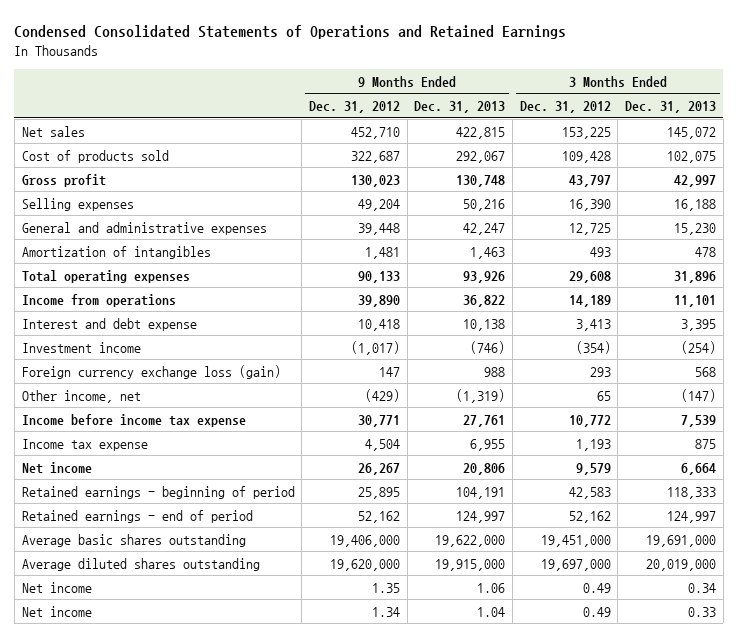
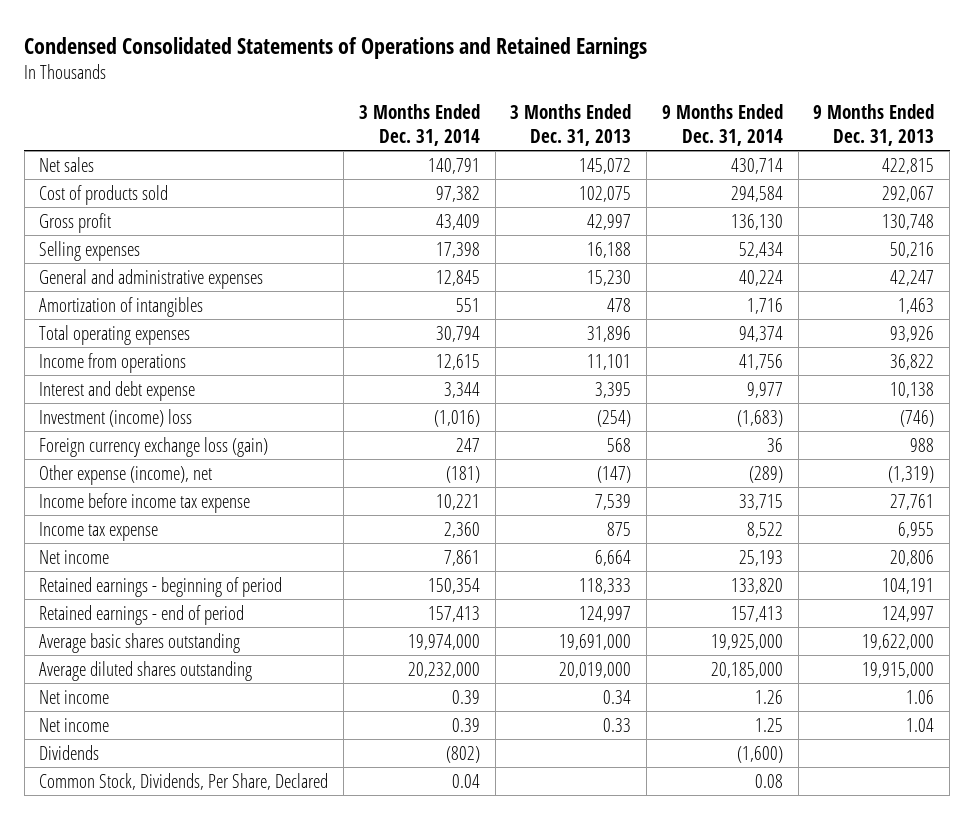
- | 9 Months Ended Dec. 31, 2012 | 9 Months Ended Dec. 31, 2013 | 3 Months Ended Dec. 31, 2012 | 3 Months Ended Dec. 31, 2013
+ | 3 Months Ended Dec. 31, 2014 | 3 Months Ended Dec. 31, 2013 | 9 Months Ended Dec. 31, 2014 | 9 Months Ended Dec. 31, 2013
- Investment income | (1,017) | (746) | (354) | (254)
+ Investment (income) loss | (1,016) | (254) | (1,683) | (746)
- Other income, net | (429) | (1,319) | 65 | (147)
+ Other expense (income), net | (181) | (147) | (289) | (1,319)
+ Dividends | (802) | | (1,600) |
+ Common Stock, Dividends, Per Share, Declared | 0.04 | | 0.08 |

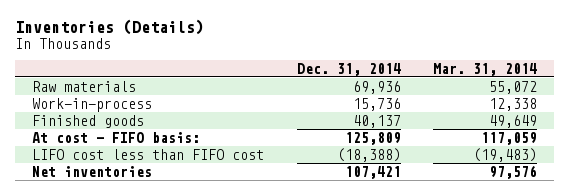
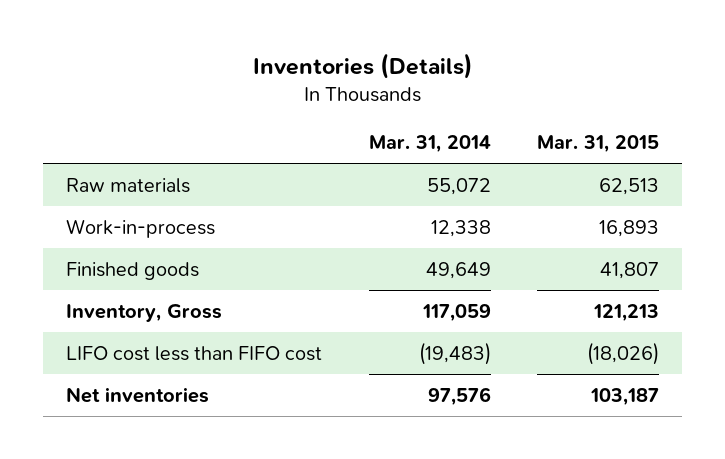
- | Dec. 31, 2014 | Mar. 31, 2014
+ | Mar. 31, 2014 | Mar. 31, 2015
- At cost - FIFO basis: | 125,809 | 117,059
+ Inventory, Gross | 117,059 | 121,213

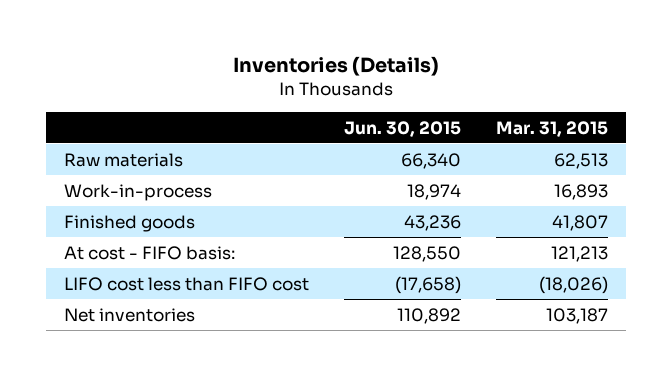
- | Mar. 31, 2014 | Mar. 31, 2015
+ | Jun. 30, 2015 | Mar. 31, 2015
- Inventory, Gross | 117,059 | 121,213
+ At cost - FIFO basis: | 128,550 | 121,213

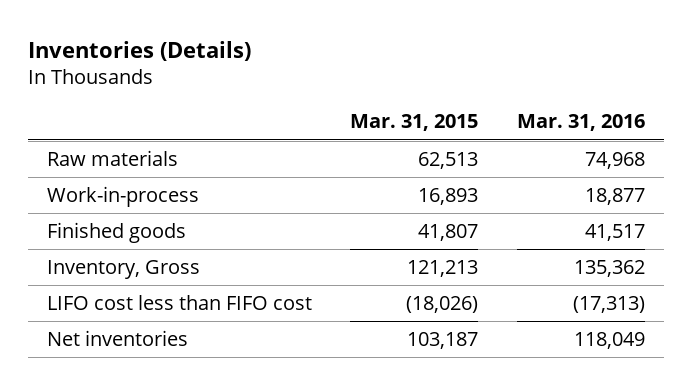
- | Jun. 30, 2015 | Mar. 31, 2015
+ | Mar. 31, 2015 | Mar. 31, 2016
- At cost - FIFO basis: | 128,550 | 121,213
+ Inventory, Gross | 121,213 | 135,362

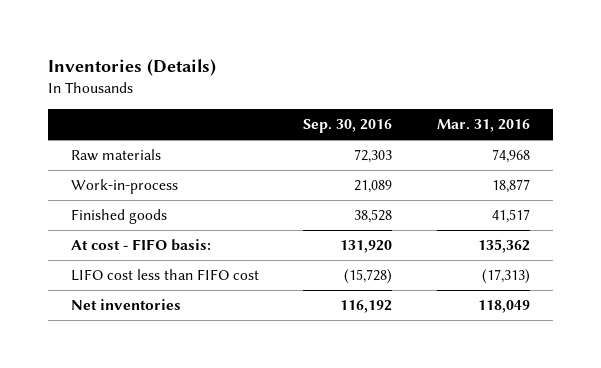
- | Mar. 31, 2015 | Mar. 31, 2016
+ | Sep. 30, 2016 | Mar. 31, 2016
- Inventory, Gross | 121,213 | 135,362
+ At cost - FIFO basis: | 131,920 | 135,362

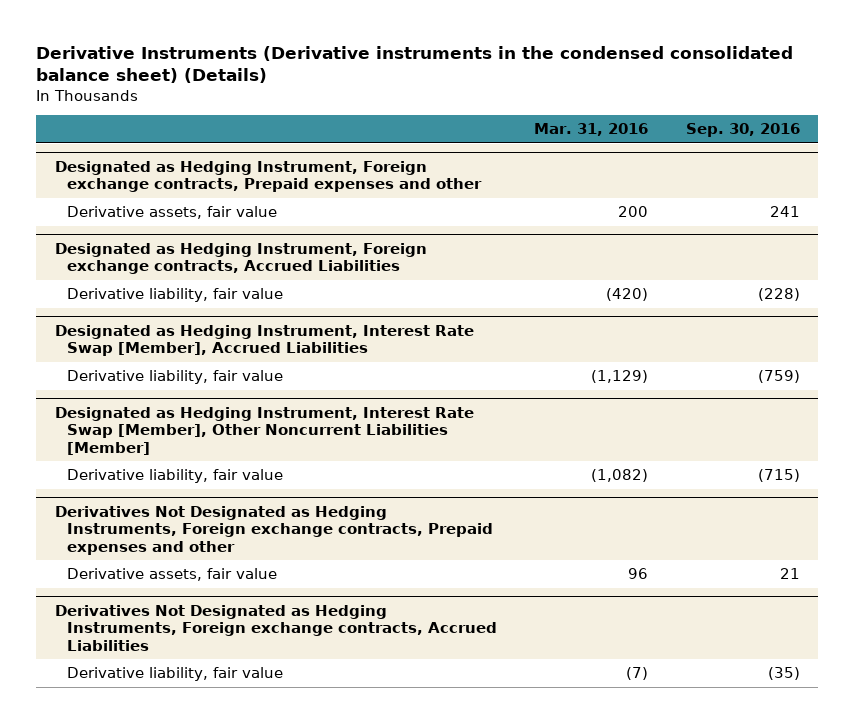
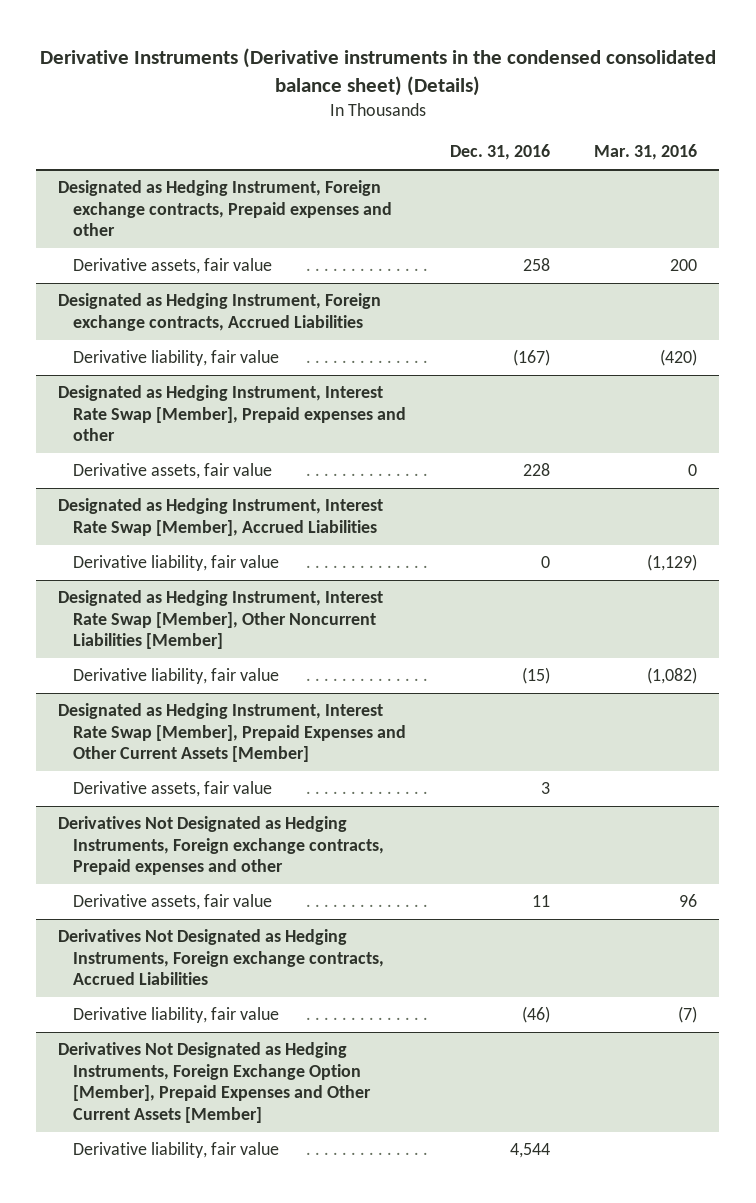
- | Mar. 31, 2016 | Sep. 30, 2016
+ | Dec. 31, 2016 | Mar. 31, 2016
+ Designated as Hedging Instrument, Interest Rate Swap [Member], Prepaid expenses and other
+ Derivative assets, fair value | 228 | 0
+ Designated as Hedging Instrument, Interest Rate Swap [Member], Prepaid Expenses and Other Current Assets [Member]
+ Derivative assets, fair value | 3 |
+ Derivatives Not Designated as Hedging Instruments, Foreign Exchange Option [Member], Prepaid Expenses and Other Current Assets [Member]
+ Derivative liability, fair value | 4,544 |

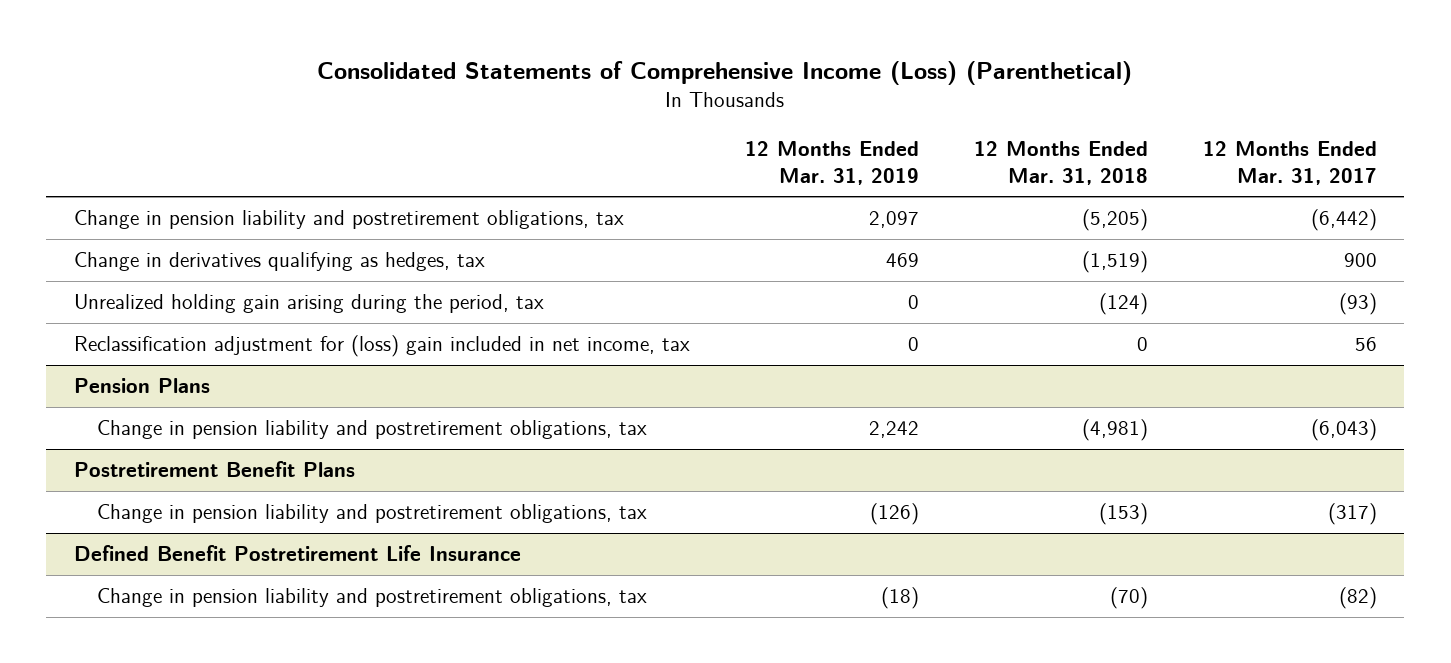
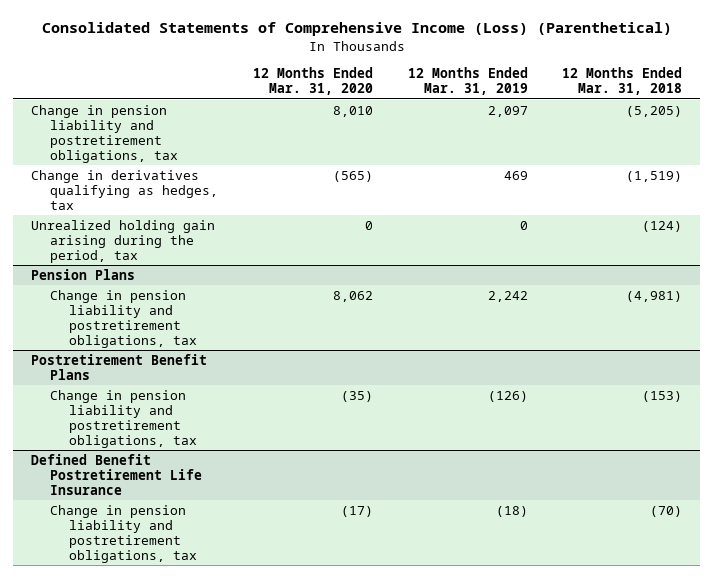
- | 12 Months Ended Mar. 31, 2019 | 12 Months Ended Mar. 31, 2018 | 12 Months Ended Mar. 31, 2017
+ | 12 Months Ended Mar. 31, 2020 | 12 Months Ended Mar. 31, 2019 | 12 Months Ended Mar. 31, 2018
- Reclassification adjustment for (loss) gain included in net income, tax | 0 | 0 | 56

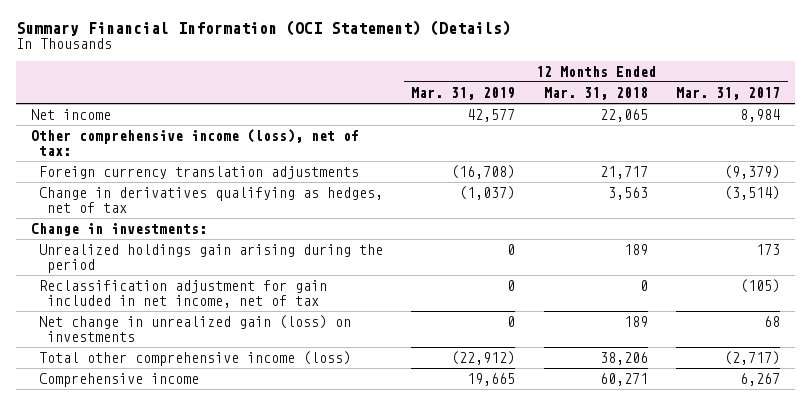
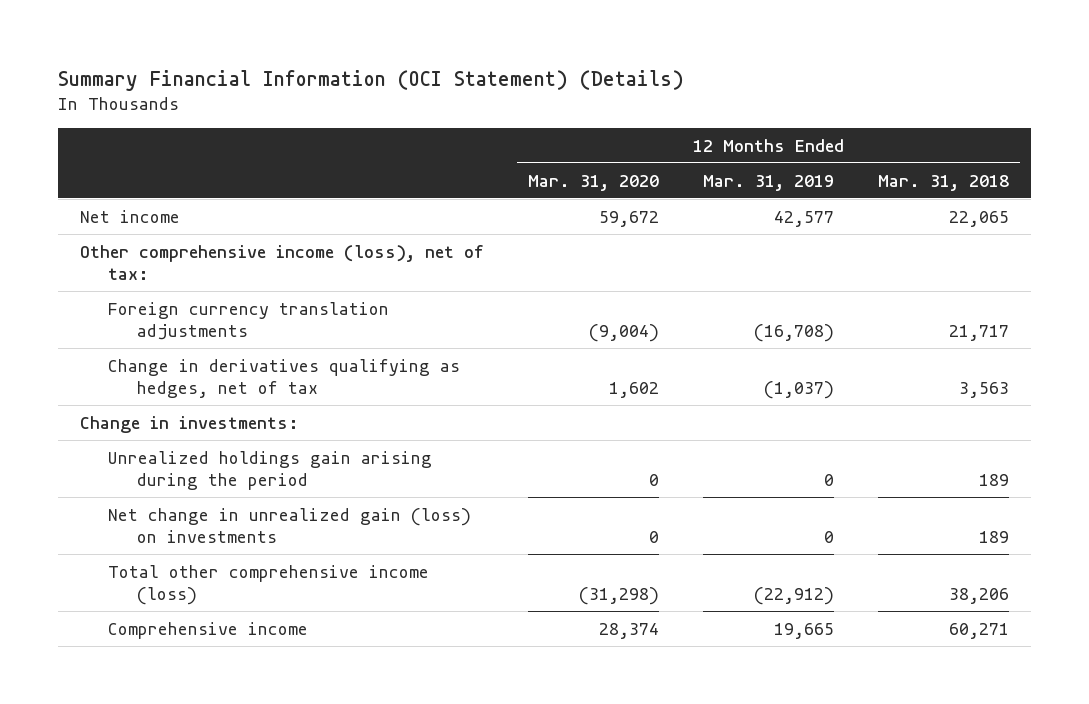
- | 12 Months Ended Mar. 31, 2019 | 12 Months Ended Mar. 31, 2018 | 12 Months Ended Mar. 31, 2017
+ | 12 Months Ended Mar. 31, 2020 | 12 Months Ended Mar. 31, 2019 | 12 Months Ended Mar. 31, 2018
- Reclassification adjustment for gain included in net income, net of tax | 0 | 0 | (105)

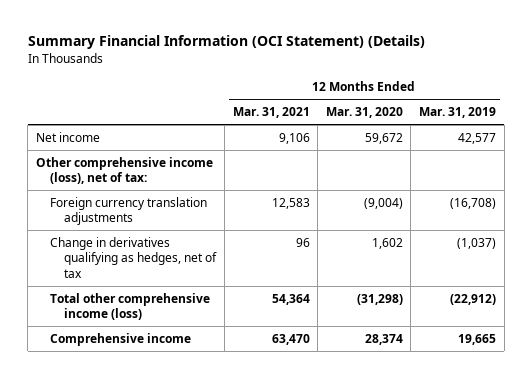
- | 12 Months Ended Mar. 31, 2020 | 12 Months Ended Mar. 31, 2019 | 12 Months Ended Mar. 31, 2018
+ | 12 Months Ended Mar. 31, 2021 | 12 Months Ended Mar. 31, 2020 | 12 Months Ended Mar. 31, 2019
- Change in investments:
- Unrealized holdings gain arising during the period | 0 | 0 | 189
- Net change in unrealized gain (loss) on investments | 0 | 0 | 189

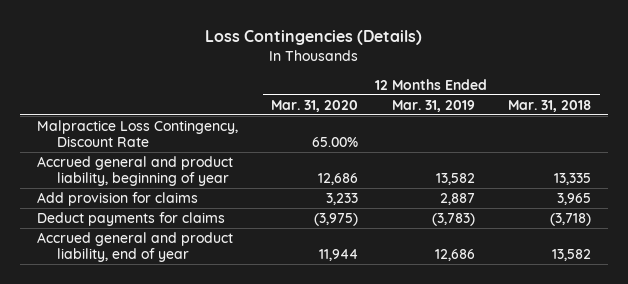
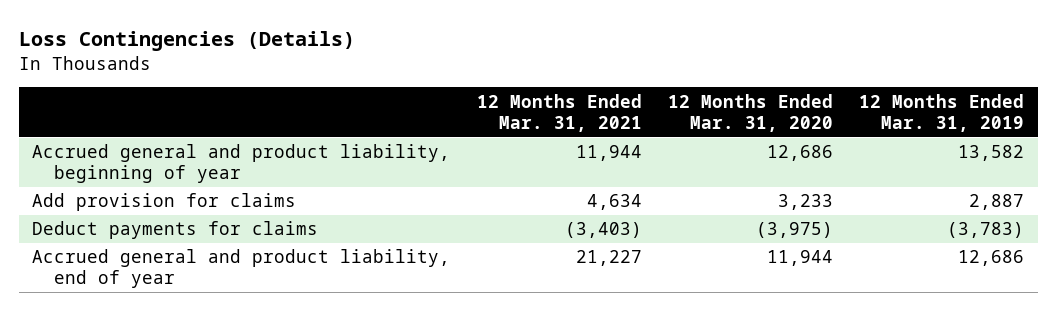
- | 12 Months Ended Mar. 31, 2020 | 12 Months Ended Mar. 31, 2019 | 12 Months Ended Mar. 31, 2018
+ | 12 Months Ended Mar. 31, 2021 | 12 Months Ended Mar. 31, 2020 | 12 Months Ended Mar. 31, 2019
- Malpractice Loss Contingency, Discount Rate | 65.00% | |

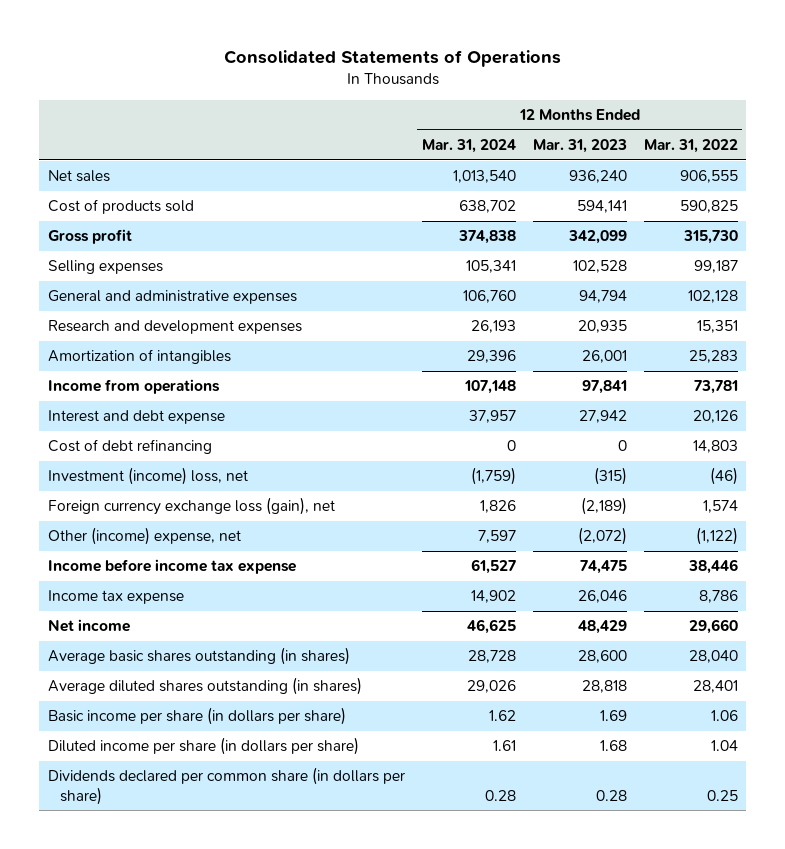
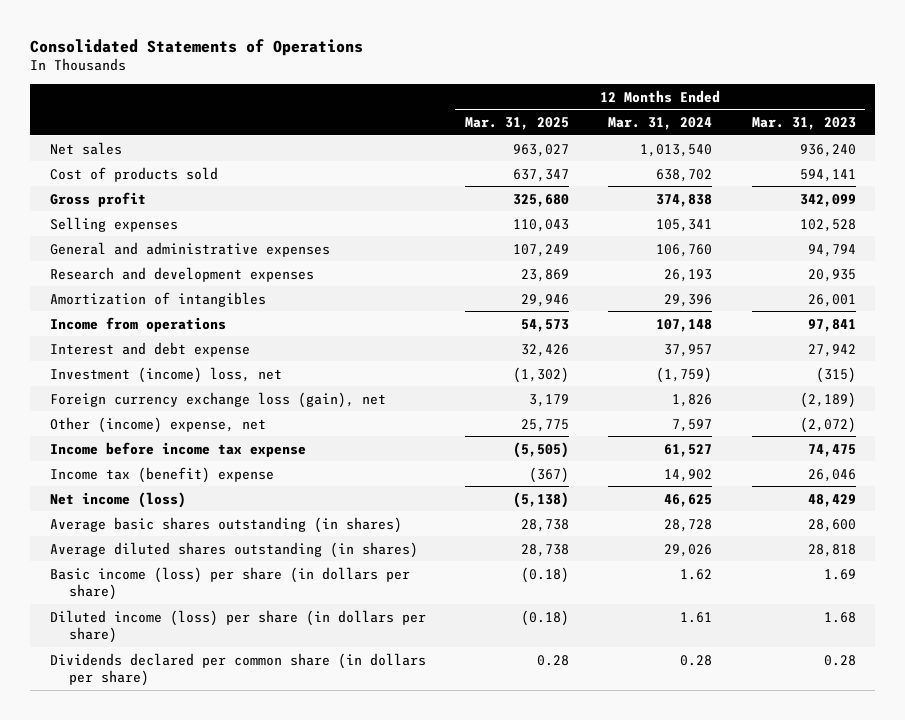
- | 12 Months Ended Mar. 31, 2024 | 12 Months Ended Mar. 31, 2023 | 12 Months Ended Mar. 31, 2022
+ | 12 Months Ended Mar. 31, 2025 | 12 Months Ended Mar. 31, 2024 | 12 Months Ended Mar. 31, 2023
- Cost of debt refinancing | 0 | 0 | 14,803
- Income tax expense | 14,902 | 26,046 | 8,786
- Net income | 46,625 | 48,429 | 29,660
+ Income tax (benefit) expense | (367) | 14,902 | 26,046
+ Net income (loss) | (5,138) | 46,625 | 48,429
- Basic income per share (in dollars per share) | 1.62 | 1.69 | 1.06
- Diluted income per share (in dollars per share) | 1.61 | 1.68 | 1.04
+ Basic income (loss) per share (in dollars per share) | (0.18) | 1.62 | 1.69
+ Diluted income (loss) per share (in dollars per share) | (0.18) | 1.61 | 1.68

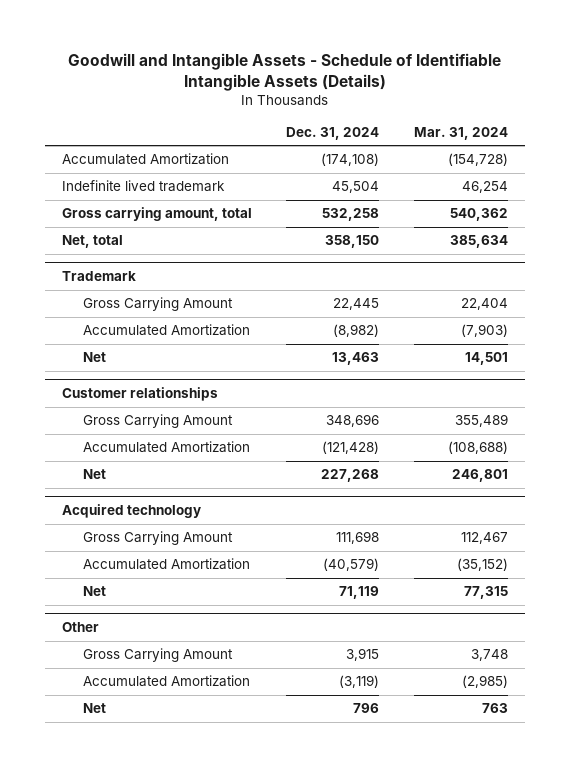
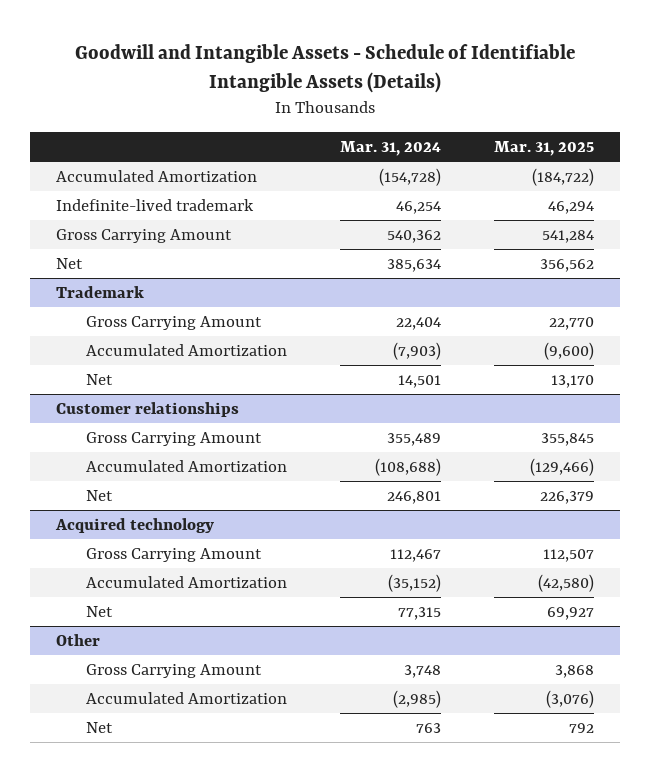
- | Dec. 31, 2024 | Mar. 31, 2024
+ | Mar. 31, 2024 | Mar. 31, 2025
- Indefinite lived trademark | 45,504 | 46,254
- Gross carrying amount, total | 532,258 | 540,362
- Net, total | 358,150 | 385,634
+ Indefinite-lived trademark | 46,254 | 46,294
+ Gross Carrying Amount | 540,362 | 541,284
+ Net | 385,634 | 356,562

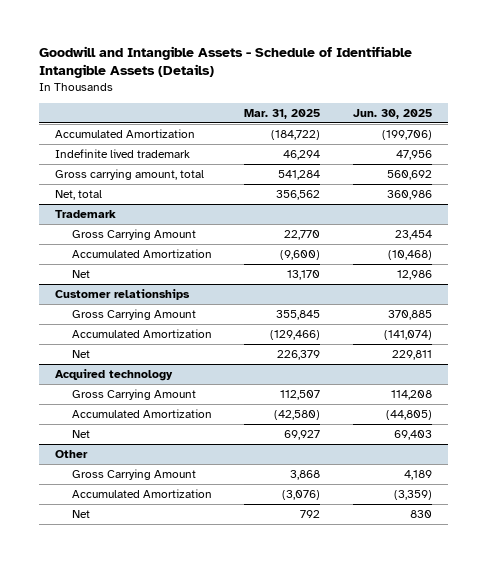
- | Mar. 31, 2024 | Mar. 31, 2025
+ | Mar. 31, 2025 | Jun. 30, 2025
- Indefinite-lived trademark | 46,254 | 46,294
- Gross Carrying Amount | 540,362 | 541,284
- Net | 385,634 | 356,562
+ Indefinite lived trademark | 46,294 | 47,956
+ Gross carrying amount, total | 541,284 | 560,692
+ Net, total | 356,562 | 360,986

